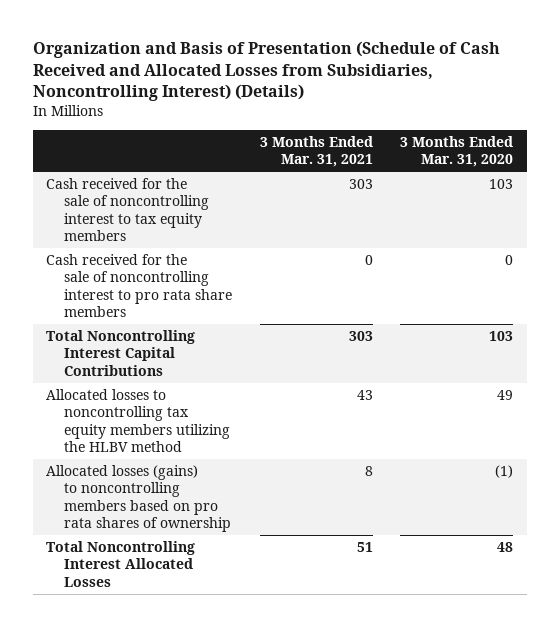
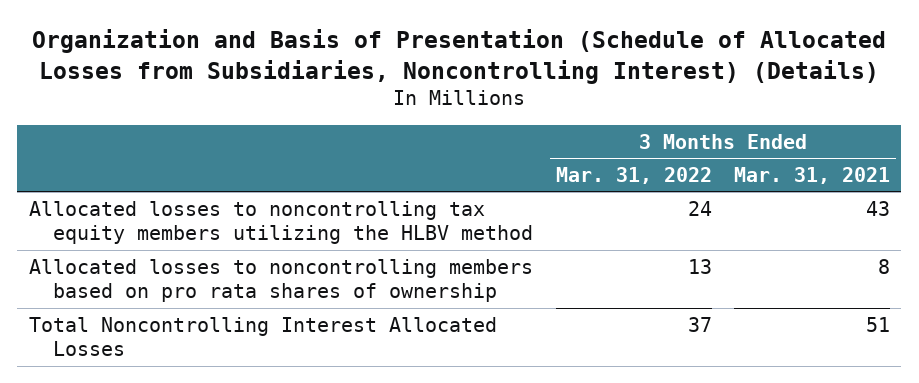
- Organization and Basis of Presentation (Schedule of Cash Received and Allocated Losses from Subsidiaries, Noncontrolling Interest) (Details)
+ Organization and Basis of Presentation (Schedule of Allocated Losses from Subsidiaries, Noncontrolling Interest) (Details)
- | 3 Months Ended Mar. 31, 2021 | 3 Months Ended Mar. 31, 2020
+ | 3 Months Ended Mar. 31, 2022 | 3 Months Ended Mar. 31, 2021
- Cash received for the sale of noncontrolling interest to tax equity members | 303 | 103
- Cash received for the sale of noncontrolling interest to pro rata share members | 0 | 0
- Total Noncontrolling Interest Capital Contributions | 303 | 103
- Allocated losses (gains) to noncontrolling members based on pro rata shares of ownership | 8 | (1)
+ Allocated losses to noncontrolling members based on pro rata shares of ownership | 13 | 8

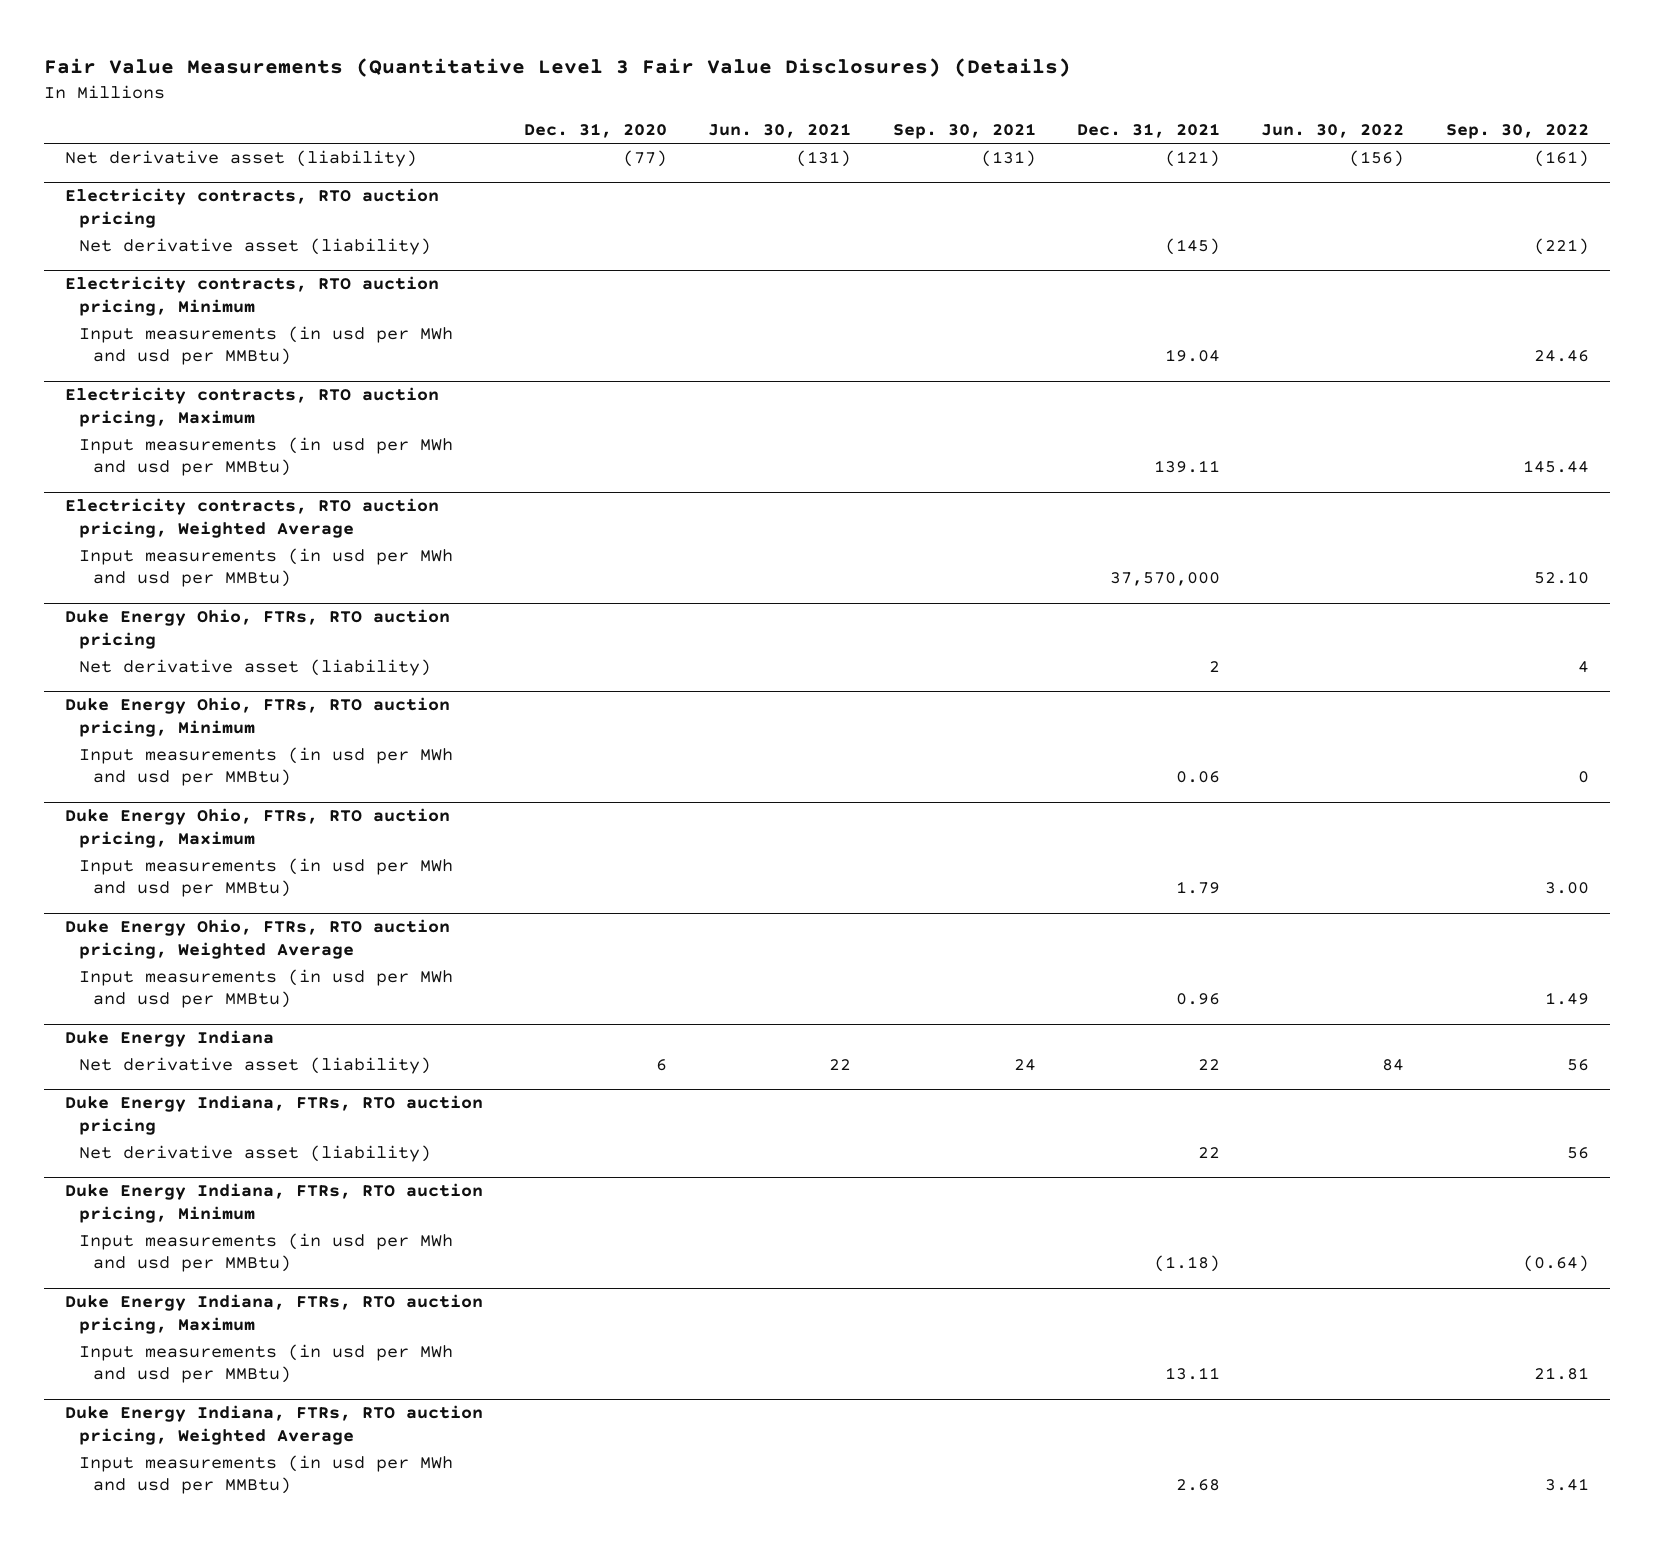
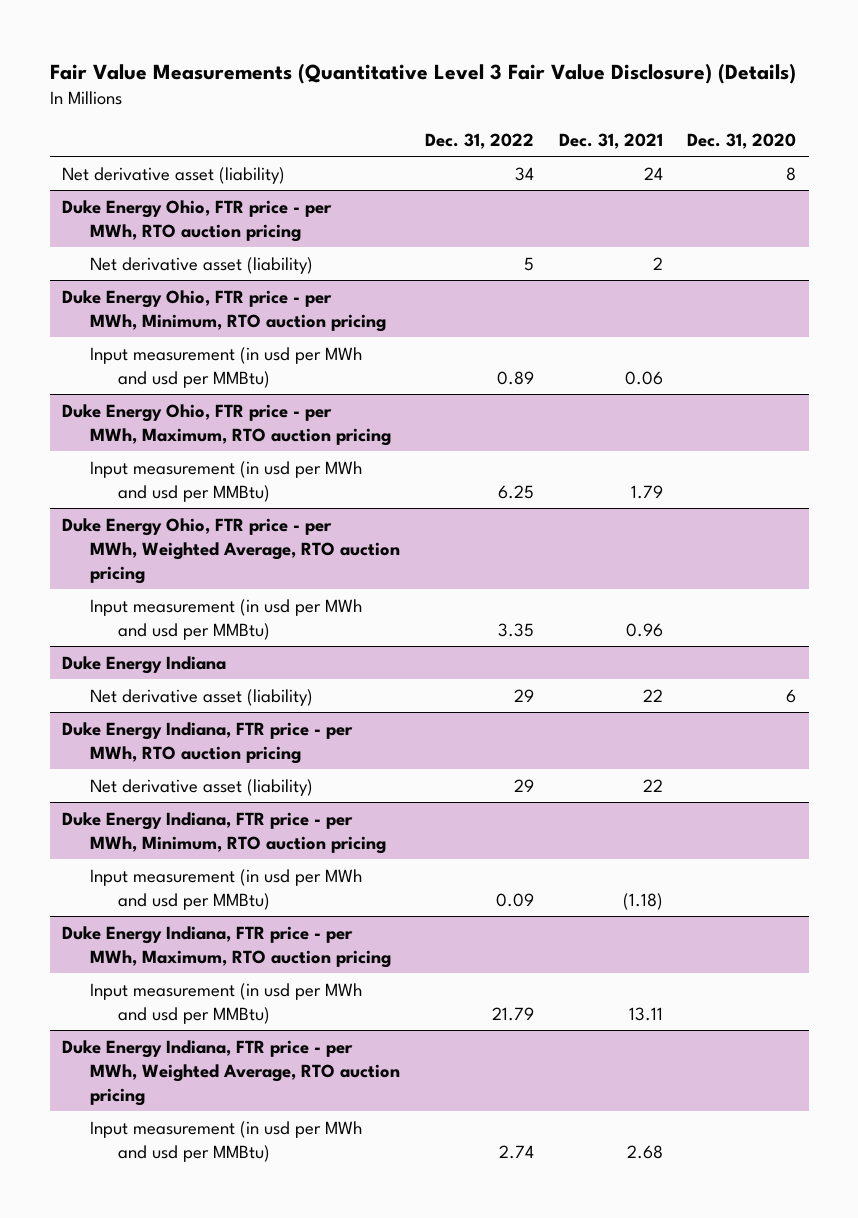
- Fair Value Measurements (Quantitative Level 3 Fair Value Disclosures) (Details)
+ Fair Value Measurements (Quantitative Level 3 Fair Value Disclosure) (Details)
- | Dec. 31, 2020 | Jun. 30, 2021 | Sep. 30, 2021 | Dec. 31, 2021 | Jun. 30, 2022 | Sep. 30, 2022
+ | Dec. 31, 2022 | Dec. 31, 2021 | Dec. 31, 2020
- Net derivative asset (liability) | (77) | (131) | (131) | (121) | (156) | (161)
- Electricity contracts, RTO auction pricing
- Net derivative asset (liability) | | | | (145) | | (221)
- Electricity contracts, RTO auction pricing, Minimum
- Input measurements (in usd per MWh and usd per MMBtu) | | | | 19.04 | | 24.46
- Electricity contracts, RTO auction pricing, Maximum
- Input measurements (in usd per MWh and usd per MMBtu) | | | | 139.11 | | 145.44
- Electricity contracts, RTO auction pricing, Weighted Average
- Input measurements (in usd per MWh and usd per MMBtu) | | | | 37,570,000 | | 52.10
- Duke Energy Ohio, FTRs, RTO auction pricing
+ Net derivative asset (liability) | 34 | 24 | 8
+ Duke Energy Ohio, FTR price - per MWh, RTO auction pricing
- Duke Energy Ohio, FTRs, RTO auction pricing, Minimum
- Input measurements (in usd per MWh and usd per MMBtu) | | | | 0.06 | | 0
- Duke Energy Ohio, FTRs, RTO auction pricing, Maximum
- Input measurements (in usd per MWh and usd per MMBtu) | | | | 1.79 | | 3.00
- Duke Energy Ohio, FTRs, RTO auction pricing, Weighted Average
- Input measurements (in usd per MWh and usd per MMBtu) | | | | 0.96 | | 1.49
+ Duke Energy Ohio, FTR price - per MWh, Minimum, RTO auction pricing
+ Input measurement (in usd per MWh and usd per MMBtu) | 0.89 | 0.06 |
+ Duke Energy Ohio, FTR price - per MWh, Maximum, RTO auction pricing
+ Input measurement (in usd per MWh and usd per MMBtu) | 6.25 | 1.79 |
+ Duke Energy Ohio, FTR price - per MWh, Weighted Average, RTO auction pricing
+ Input measurement (in usd per MWh and usd per MMBtu) | 3.35 | 0.96 |
- Duke Energy Indiana, FTRs, RTO auction pricing
+ Duke Energy Indiana, FTR price - per MWh, RTO auction pricing
- Duke Energy Indiana, FTRs, RTO auction pricing, Minimum
- Input measurements (in usd per MWh and usd per MMBtu) | | | | (1.18) | | (0.64)
- Duke Energy Indiana, FTRs, RTO auction pricing, Maximum
- Input measurements (in usd per MWh and usd per MMBtu) | | | | 13.11 | | 21.81
- Duke Energy Indiana, FTRs, RTO auction pricing, Weighted Average
- Input measurements (in usd per MWh and usd per MMBtu) | | | | 2.68 | | 3.41
+ Duke Energy Indiana, FTR price - per MWh, Minimum, RTO auction pricing
+ Input measurement (in usd per MWh and usd per MMBtu) | 0.09 | (1.18) |
+ Duke Energy Indiana, FTR price - per MWh, Maximum, RTO auction pricing
+ Input measurement (in usd per MWh and usd per MMBtu) | 21.79 | 13.11 |
+ Duke Energy Indiana, FTR price - per MWh, Weighted Average, RTO auction pricing
+ Input measurement (in usd per MWh and usd per MMBtu) | 2.74 | 2.68 |

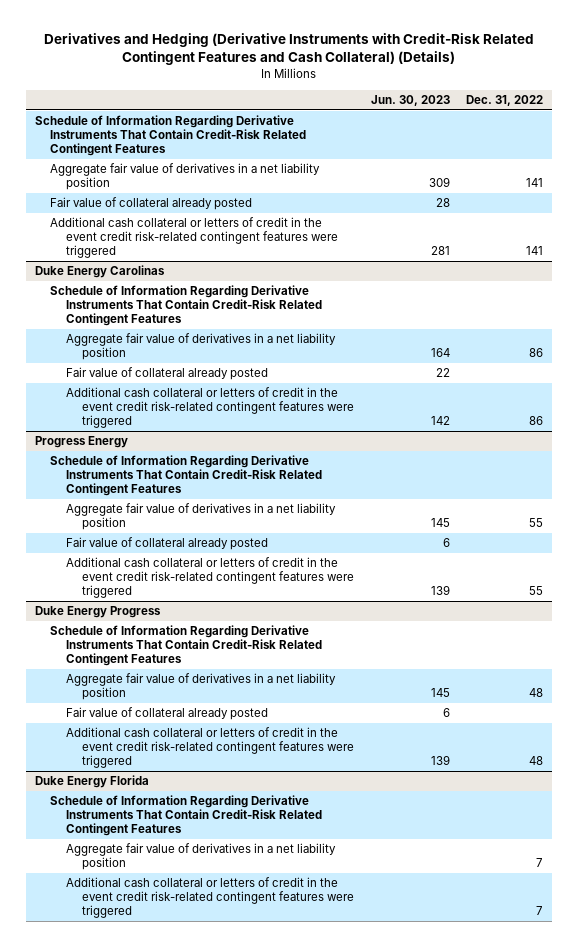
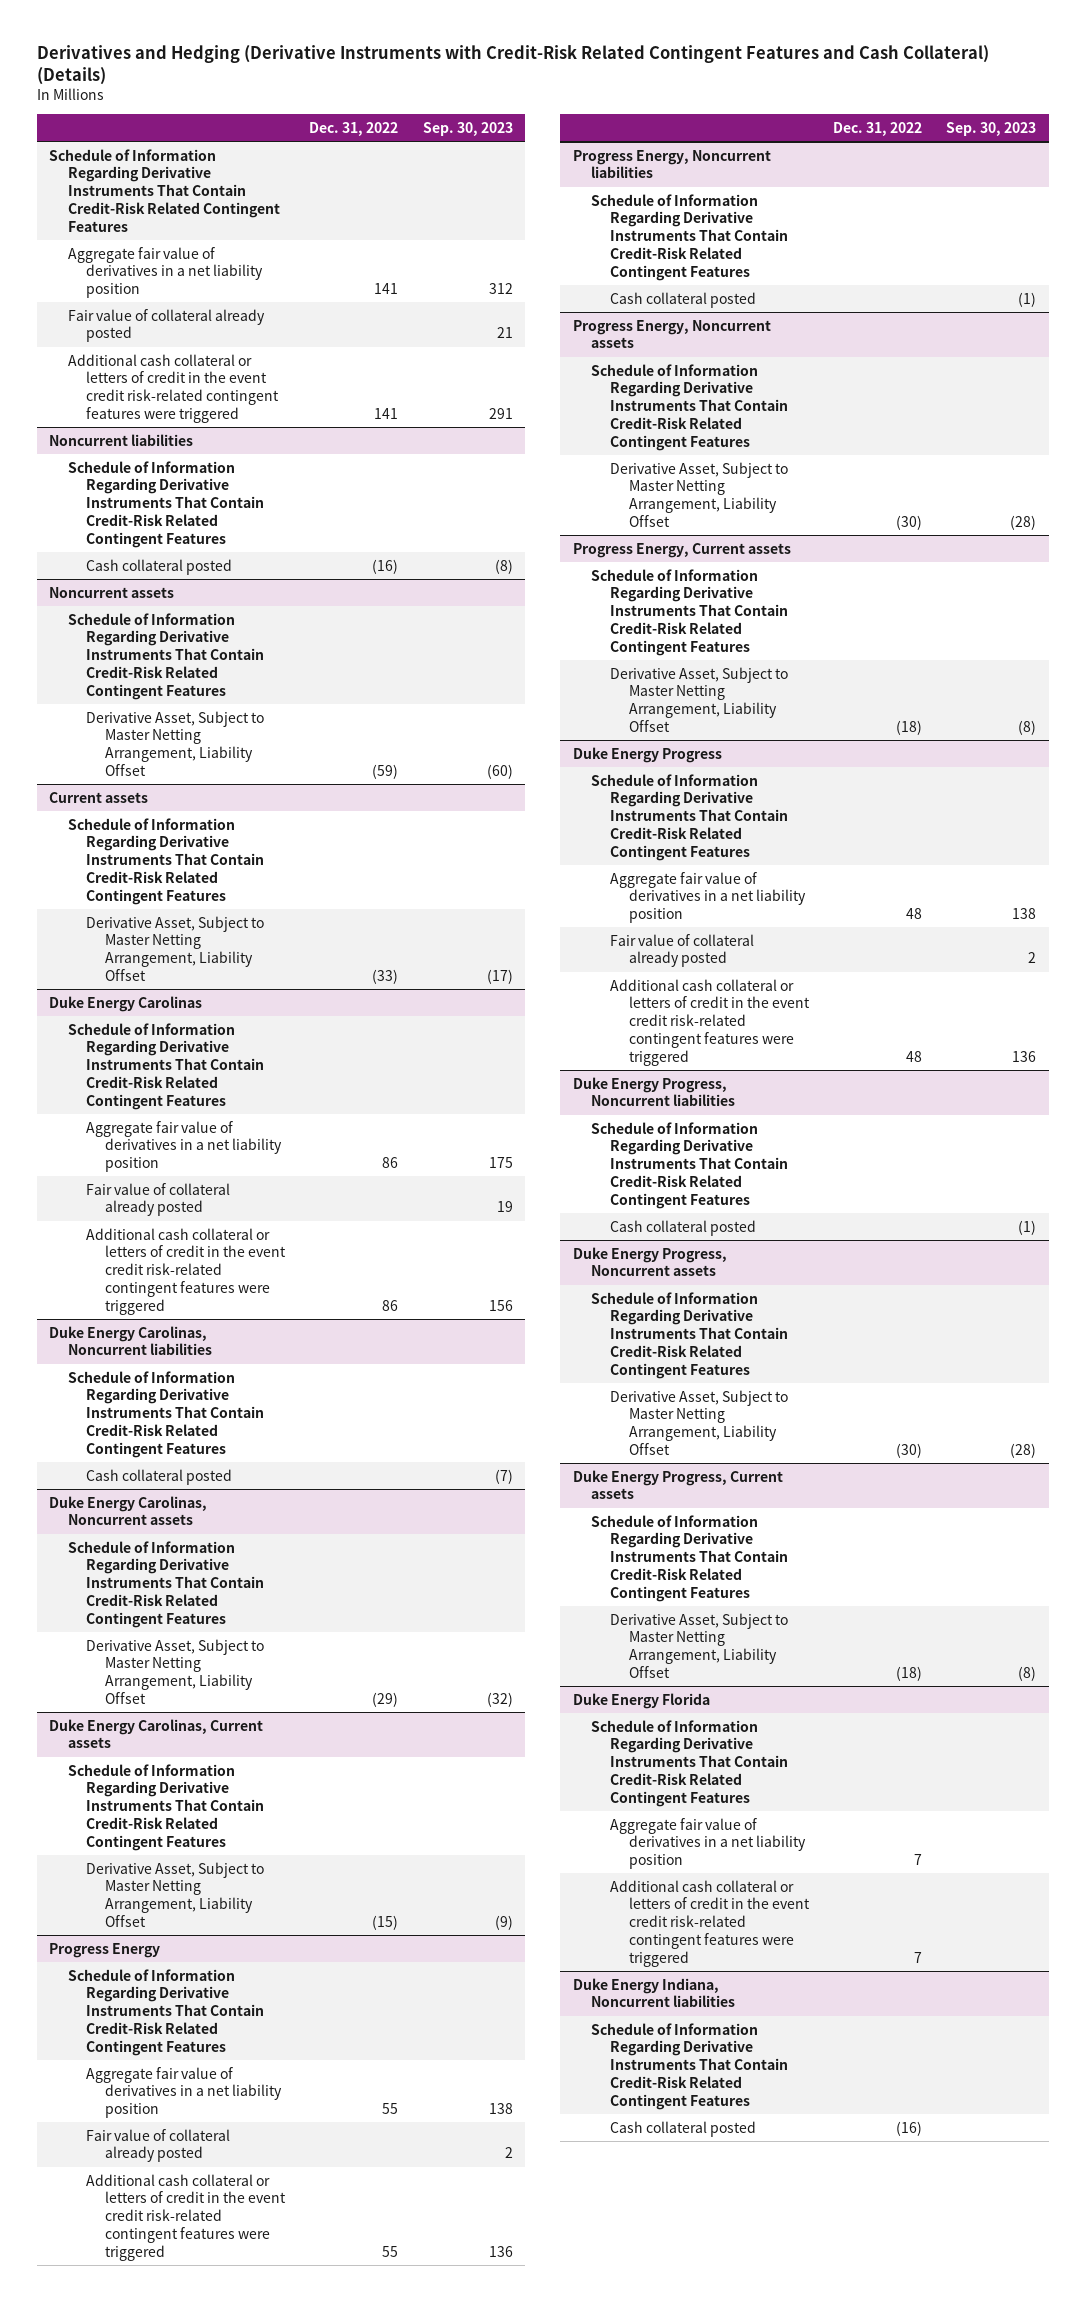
- | Jun. 30, 2023 | Dec. 31, 2022
+ | Dec. 31, 2022 | Sep. 30, 2023
+ Noncurrent liabilities
+ Schedule of Information Regarding Derivative Instruments That Contain Credit-Risk Related Contingent Features
+ Cash collateral posted | (16) | (8)
+ Noncurrent assets
+ Schedule of Information Regarding Derivative Instruments That Contain Credit-Risk Related Contingent Features
+ Derivative Asset, Subject to Master Netting Arrangement, Liability Offset | (59) | (60)
+ Current assets
+ Schedule of Information Regarding Derivative Instruments That Contain Credit-Risk Related Contingent Features
+ Derivative Asset, Subject to Master Netting Arrangement, Liability Offset | (33) | (17)
+ Duke Energy Carolinas, Noncurrent liabilities
+ Schedule of Information Regarding Derivative Instruments That Contain Credit-Risk Related Contingent Features
+ Cash collateral posted | | (7)
+ Duke Energy Carolinas, Noncurrent assets
+ Schedule of Information Regarding Derivative Instruments That Contain Credit-Risk Related Contingent Features
+ Derivative Asset, Subject to Master Netting Arrangement, Liability Offset | (29) | (32)
+ Duke Energy Carolinas, Current assets
+ Schedule of Information Regarding Derivative Instruments That Contain Credit-Risk Related Contingent Features
+ Derivative Asset, Subject to Master Netting Arrangement, Liability Offset | (15) | (9)
+ Progress Energy, Noncurrent liabilities
+ Schedule of Information Regarding Derivative Instruments That Contain Credit-Risk Related Contingent Features
+ Cash collateral posted | | (1)
+ Progress Energy, Noncurrent assets
+ Schedule of Information Regarding Derivative Instruments That Contain Credit-Risk Related Contingent Features
+ Derivative Asset, Subject to Master Netting Arrangement, Liability Offset | (30) | (28)
+ Progress Energy, Current assets
+ Schedule of Information Regarding Derivative Instruments That Contain Credit-Risk Related Contingent Features
+ Derivative Asset, Subject to Master Netting Arrangement, Liability Offset | (18) | (8)
+ Duke Energy Progress, Noncurrent liabilities
+ Schedule of Information Regarding Derivative Instruments That Contain Credit-Risk Related Contingent Features
+ Cash collateral posted | | (1)
+ Duke Energy Progress, Noncurrent assets
+ Schedule of Information Regarding Derivative Instruments That Contain Credit-Risk Related Contingent Features
+ Derivative Asset, Subject to Master Netting Arrangement, Liability Offset | (30) | (28)
+ Duke Energy Progress, Current assets
+ Schedule of Information Regarding Derivative Instruments That Contain Credit-Risk Related Contingent Features
+ Derivative Asset, Subject to Master Netting Arrangement, Liability Offset | (18) | (8)
+ Duke Energy Indiana, Noncurrent liabilities
+ Schedule of Information Regarding Derivative Instruments That Contain Credit-Risk Related Contingent Features
+ Cash collateral posted | (16) |

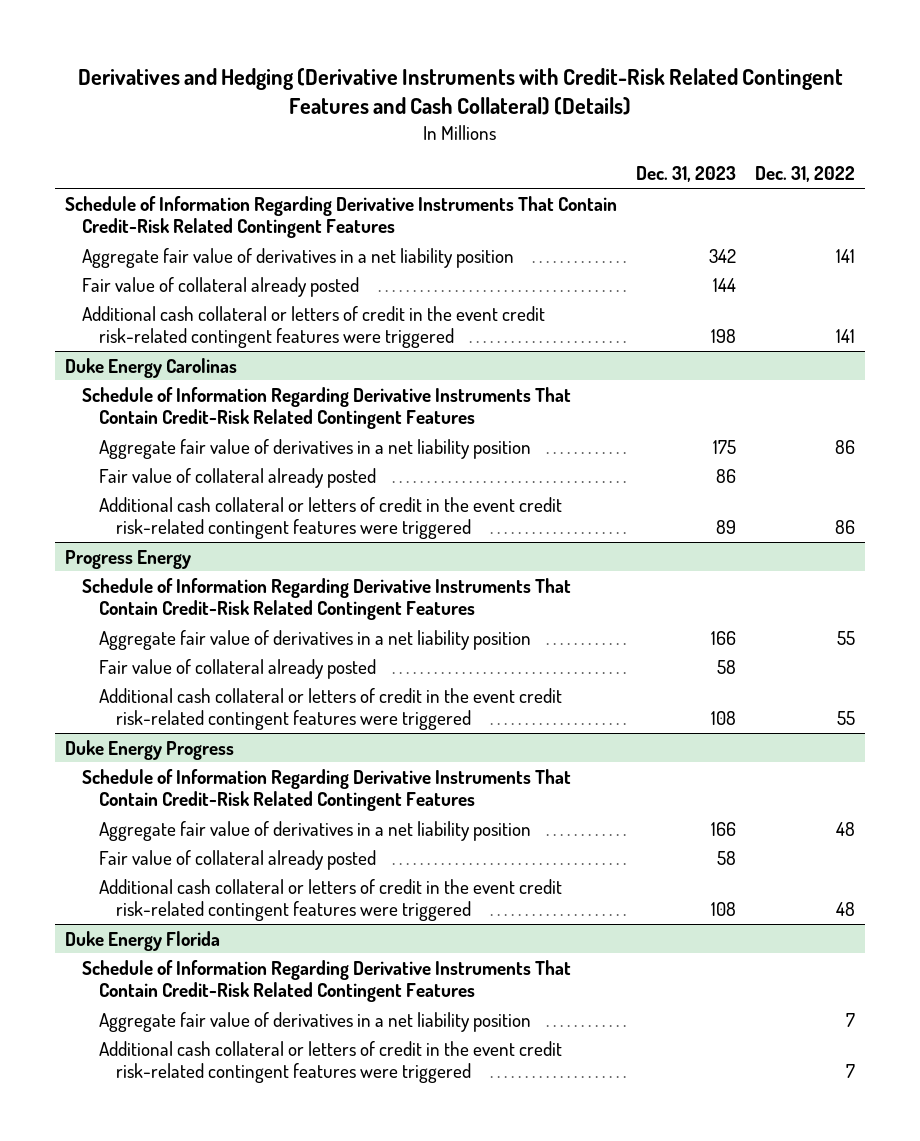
- | Dec. 31, 2022 | Sep. 30, 2023
+ | Dec. 31, 2023 | Dec. 31, 2022
- Noncurrent liabilities
- Schedule of Information Regarding Derivative Instruments That Contain Credit-Risk Related Contingent Features
- Cash collateral posted | (16) | (8)
- Noncurrent assets
- Schedule of Information Regarding Derivative Instruments That Contain Credit-Risk Related Contingent Features
- Derivative Asset, Subject to Master Netting Arrangement, Liability Offset | (59) | (60)
- Current assets
- Schedule of Information Regarding Derivative Instruments That Contain Credit-Risk Related Contingent Features
- Derivative Asset, Subject to Master Netting Arrangement, Liability Offset | (33) | (17)
- Duke Energy Carolinas, Noncurrent liabilities
- Schedule of Information Regarding Derivative Instruments That Contain Credit-Risk Related Contingent Features
- Cash collateral posted | | (7)
- Duke Energy Carolinas, Noncurrent assets
- Schedule of Information Regarding Derivative Instruments That Contain Credit-Risk Related Contingent Features
- Derivative Asset, Subject to Master Netting Arrangement, Liability Offset | (29) | (32)
- Duke Energy Carolinas, Current assets
- Schedule of Information Regarding Derivative Instruments That Contain Credit-Risk Related Contingent Features
- Derivative Asset, Subject to Master Netting Arrangement, Liability Offset | (15) | (9)
- Progress Energy, Noncurrent liabilities
- Schedule of Information Regarding Derivative Instruments That Contain Credit-Risk Related Contingent Features
- Cash collateral posted | | (1)
- Progress Energy, Noncurrent assets
- Schedule of Information Regarding Derivative Instruments That Contain Credit-Risk Related Contingent Features
- Derivative Asset, Subject to Master Netting Arrangement, Liability Offset | (30) | (28)
- Progress Energy, Current assets
- Schedule of Information Regarding Derivative Instruments That Contain Credit-Risk Related Contingent Features
- Derivative Asset, Subject to Master Netting Arrangement, Liability Offset | (18) | (8)
- Duke Energy Progress, Noncurrent liabilities
- Schedule of Information Regarding Derivative Instruments That Contain Credit-Risk Related Contingent Features
- Cash collateral posted | | (1)
- Duke Energy Progress, Noncurrent assets
- Schedule of Information Regarding Derivative Instruments That Contain Credit-Risk Related Contingent Features
- Derivative Asset, Subject to Master Netting Arrangement, Liability Offset | (30) | (28)
- Duke Energy Progress, Current assets
- Schedule of Information Regarding Derivative Instruments That Contain Credit-Risk Related Contingent Features
- Derivative Asset, Subject to Master Netting Arrangement, Liability Offset | (18) | (8)
- Duke Energy Indiana, Noncurrent liabilities
- Schedule of Information Regarding Derivative Instruments That Contain Credit-Risk Related Contingent Features
- Cash collateral posted | (16) |

